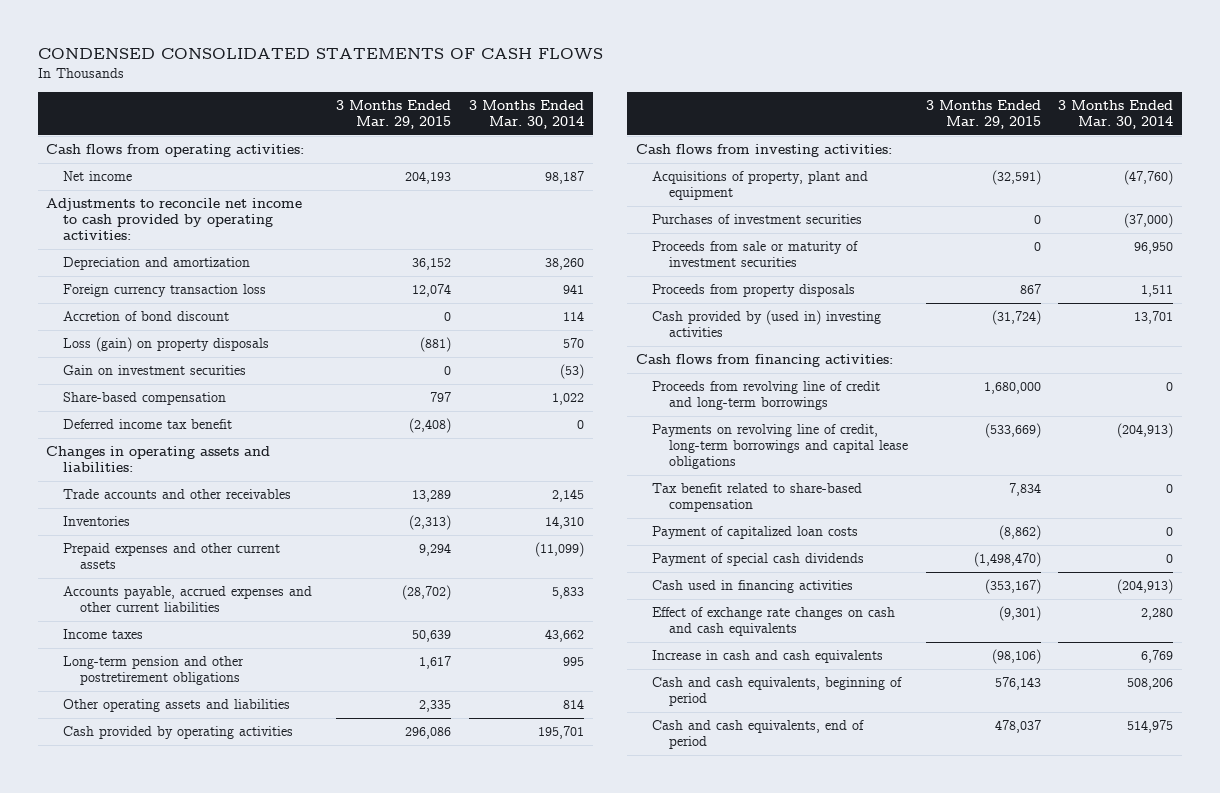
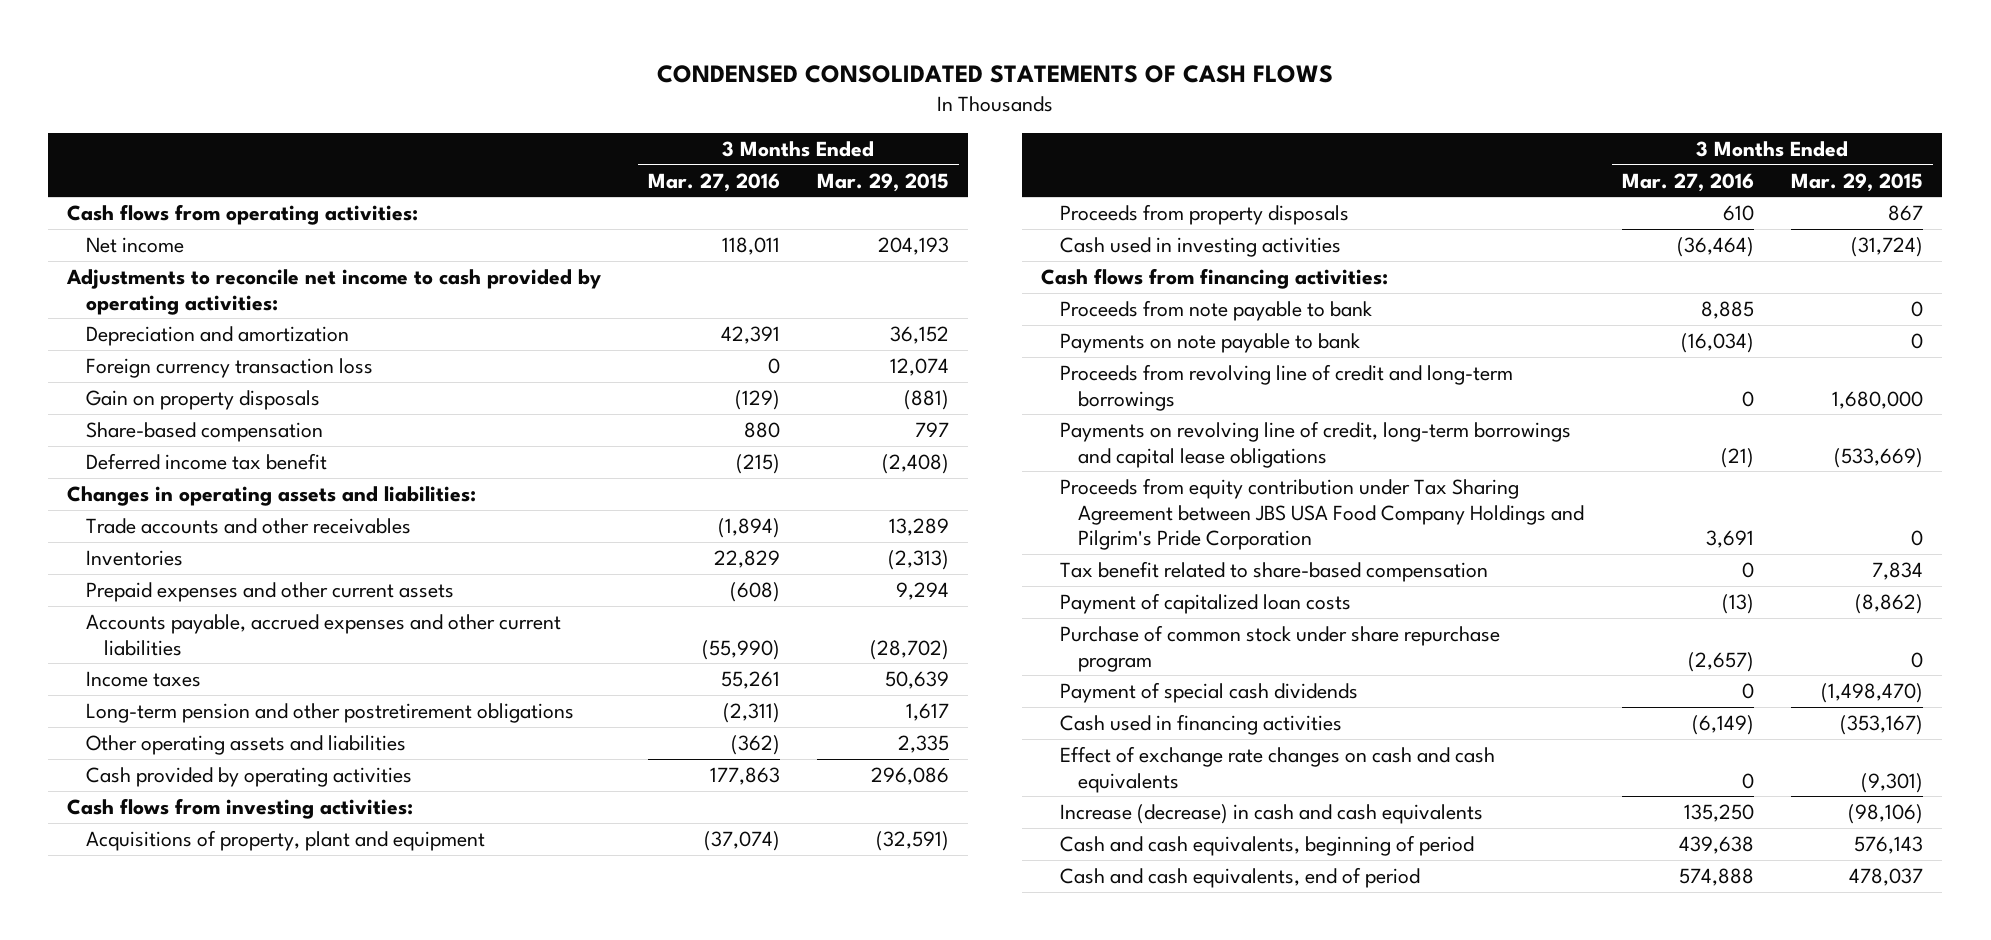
- | 3 Months Ended Mar. 29, 2015 | 3 Months Ended Mar. 30, 2014
+ | 3 Months Ended Mar. 27, 2016 | 3 Months Ended Mar. 29, 2015
- Accretion of bond discount | 0 | 114
- Loss (gain) on property disposals | (881) | 570
- Gain on investment securities | 0 | (53)
+ Gain on property disposals | (129) | (881)
- Purchases of investment securities | 0 | (37,000)
- Proceeds from sale or maturity of investment securities | 0 | 96,950
- Cash provided by (used in) investing activities | (31,724) | 13,701
+ Cash used in investing activities | (36,464) | (31,724)
+ Proceeds from note payable to bank | 8,885 | 0
+ Payments on note payable to bank | (16,034) | 0
+ Proceeds from equity contribution under Tax Sharing Agreement between JBS USA Food Company Holdings and Pilgrim's Pride Corporation | 3,691 | 0
+ Purchase of common stock under share repurchase program | (2,657) | 0
- Increase in cash and cash equivalents | (98,106) | 6,769
+ Increase (decrease) in cash and cash equivalents | 135,250 | (98,106)

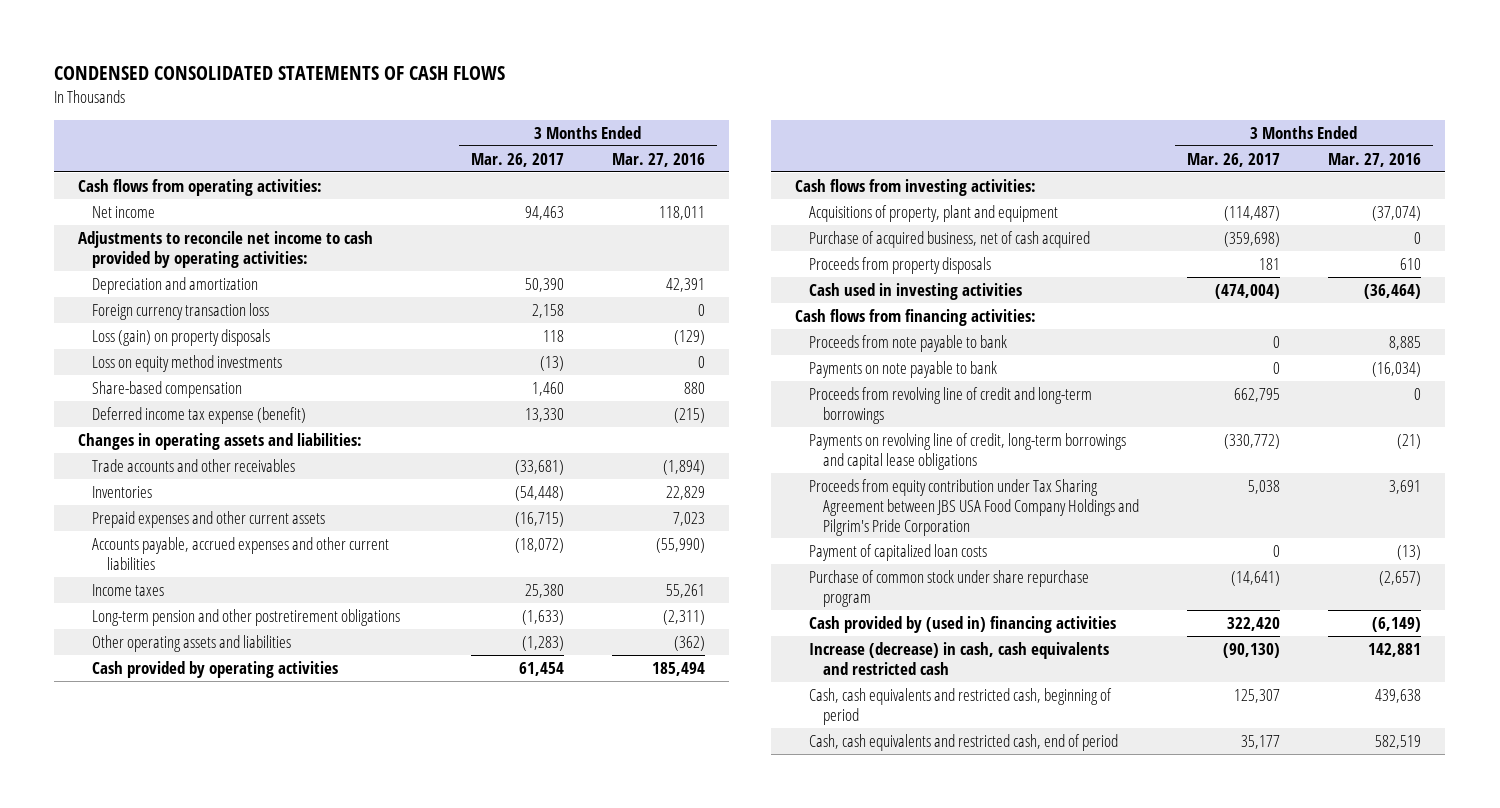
- | 3 Months Ended Mar. 27, 2016 | 3 Months Ended Mar. 29, 2015
+ | 3 Months Ended Mar. 26, 2017 | 3 Months Ended Mar. 27, 2016
- Gain on property disposals | (129) | (881)
+ Loss (gain) on property disposals | 118 | (129)
+ Loss on equity method investments | (13) | 0
- Deferred income tax benefit | (215) | (2,408)
+ Deferred income tax expense (benefit) | 13,330 | (215)
- Prepaid expenses and other current assets | (608) | 9,294
+ Prepaid expenses and other current assets | (16,715) | 7,023
- Cash provided by operating activities | 177,863 | 296,086
+ Cash provided by operating activities | 61,454 | 185,494
+ Purchase of acquired business, net of cash acquired | (359,698) | 0
- Tax benefit related to share-based compensation | 0 | 7,834
- Payment of special cash dividends | 0 | (1,498,470)
- Cash used in financing activities | (6,149) | (353,167)
- Effect of exchange rate changes on cash and cash equivalents | 0 | (9,301)
- Increase (decrease) in cash and cash equivalents | 135,250 | (98,106)
- Cash and cash equivalents, beginning of period | 439,638 | 576,143
- Cash and cash equivalents, end of period | 574,888 | 478,037
+ Cash provided by (used in) financing activities | 322,420 | (6,149)
+ Increase (decrease) in cash, cash equivalents and restricted cash | (90,130) | 142,881
+ Cash, cash equivalents and restricted cash, beginning of period | 125,307 | 439,638
+ Cash, cash equivalents and restricted cash, end of period | 35,177 | 582,519

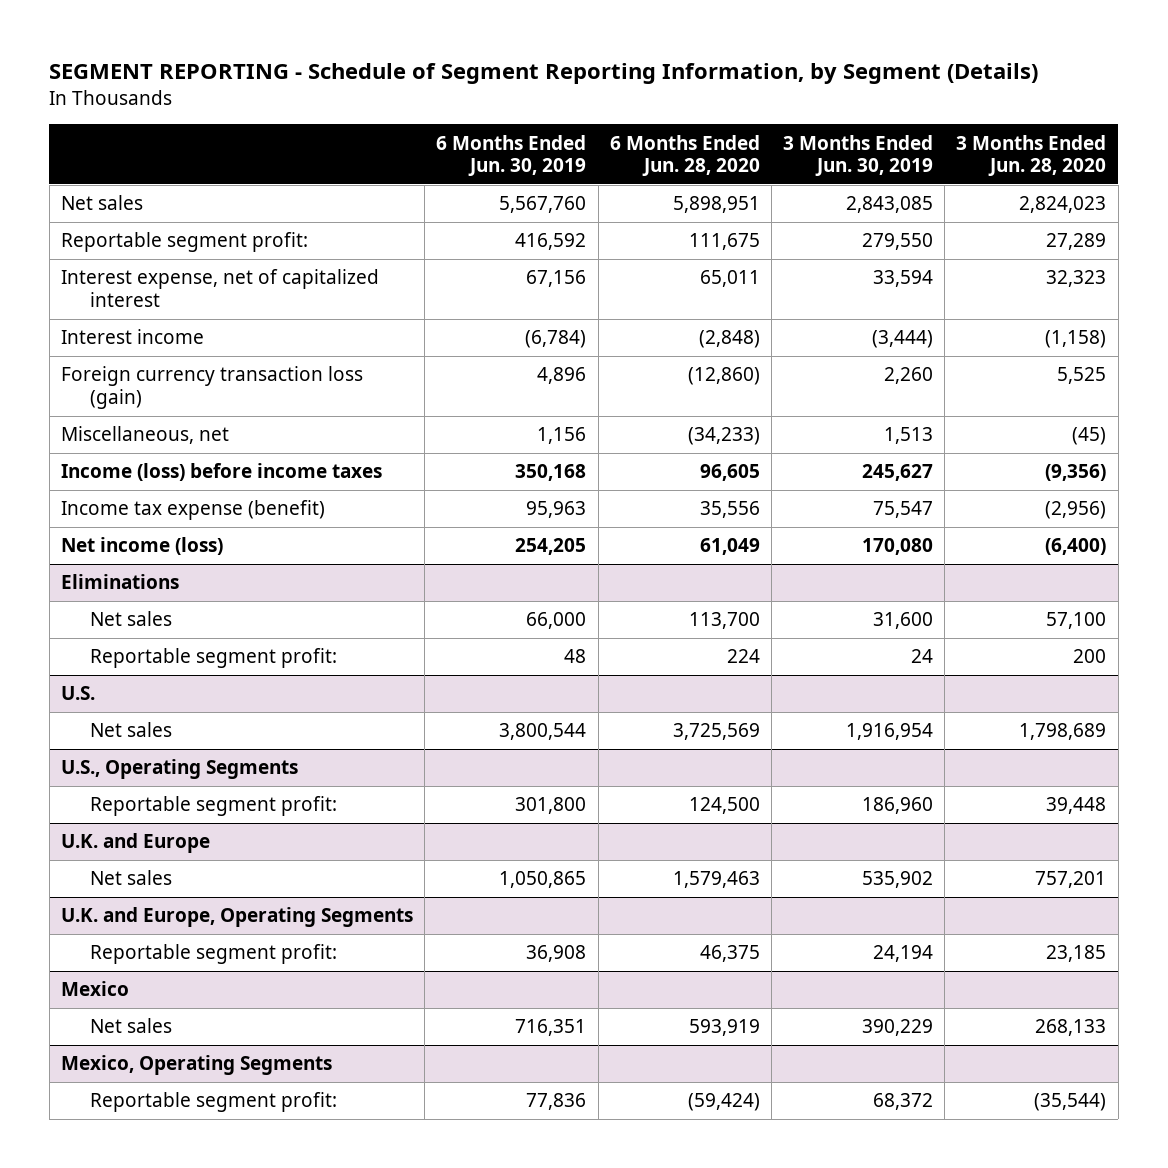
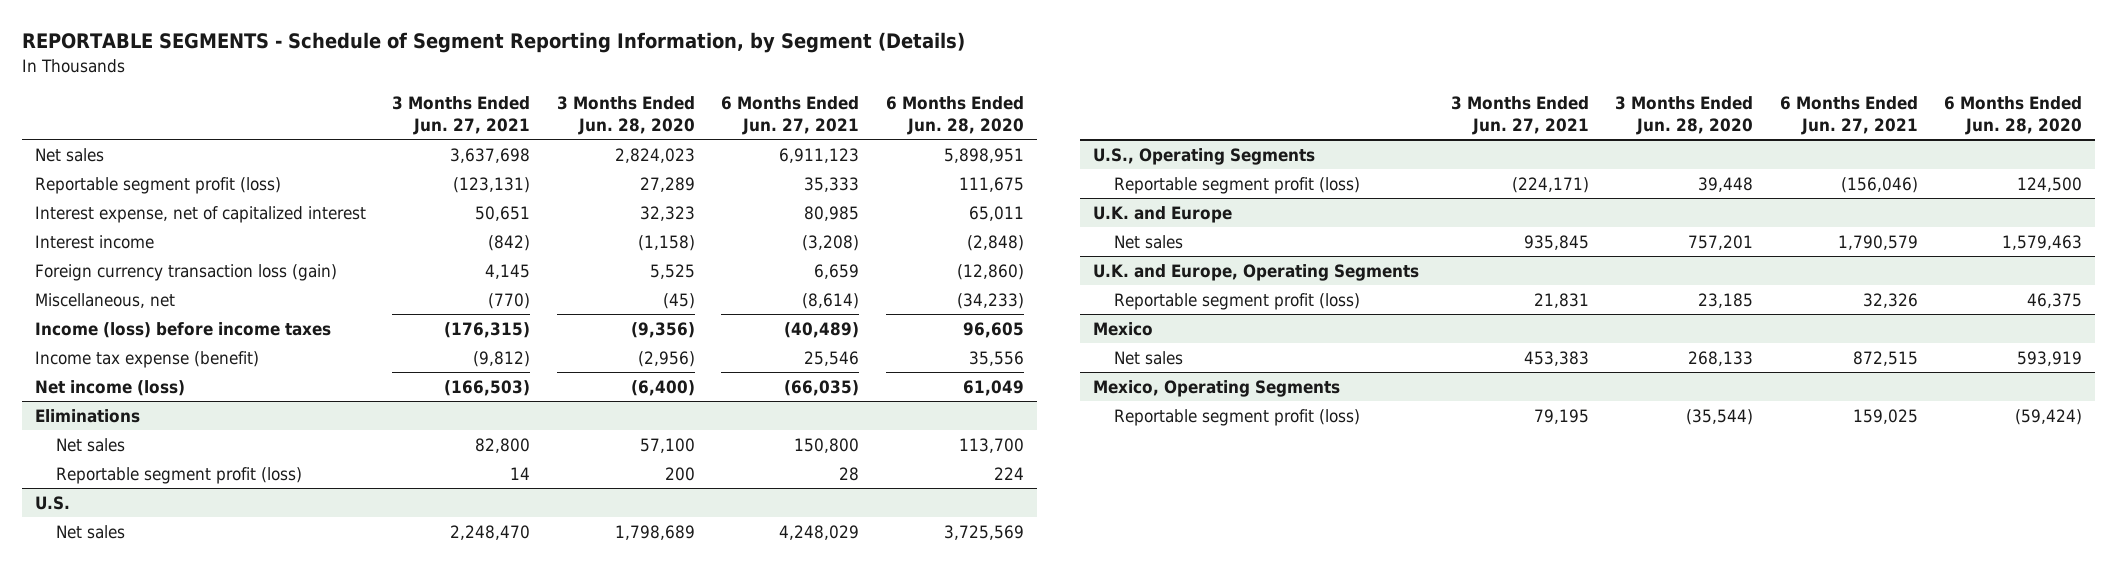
- SEGMENT REPORTING - Schedule of Segment Reporting Information, by Segment (Details)
+ REPORTABLE SEGMENTS - Schedule of Segment Reporting Information, by Segment (Details)
- | 6 Months Ended Jun. 30, 2019 | 6 Months Ended Jun. 28, 2020 | 3 Months Ended Jun. 30, 2019 | 3 Months Ended Jun. 28, 2020
+ | 3 Months Ended Jun. 27, 2021 | 3 Months Ended Jun. 28, 2020 | 6 Months Ended Jun. 27, 2021 | 6 Months Ended Jun. 28, 2020
- Reportable segment profit: | 416,592 | 111,675 | 279,550 | 27,289
+ Reportable segment profit (loss) | (123,131) | 27,289 | 35,333 | 111,675
@ Eliminations
- Reportable segment profit: | 48 | 224 | 24 | 200
+ Reportable segment profit (loss) | 14 | 200 | 28 | 224
@ U.S., Operating Segments
- Reportable segment profit: | 301,800 | 124,500 | 186,960 | 39,448
+ Reportable segment profit (loss) | (224,171) | 39,448 | (156,046) | 124,500
@ U.K. and Europe, Operating Segments
- Reportable segment profit: | 36,908 | 46,375 | 24,194 | 23,185
+ Reportable segment profit (loss) | 21,831 | 23,185 | 32,326 | 46,375
@ Mexico, Operating Segments
- Reportable segment profit: | 77,836 | (59,424) | 68,372 | (35,544)
+ Reportable segment profit (loss) | 79,195 | (35,544) | 159,025 | (59,424)

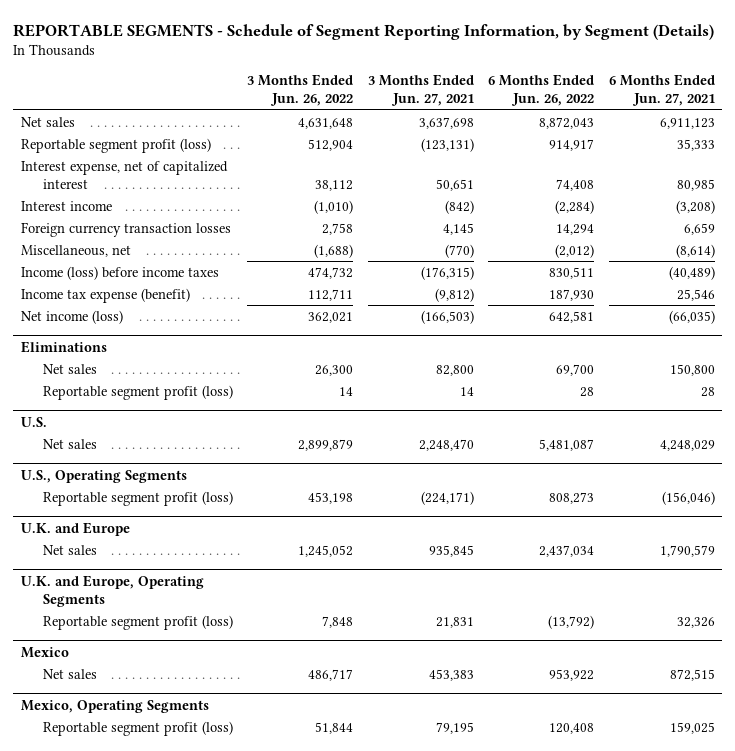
- | 3 Months Ended Jun. 27, 2021 | 3 Months Ended Jun. 28, 2020 | 6 Months Ended Jun. 27, 2021 | 6 Months Ended Jun. 28, 2020
+ | 3 Months Ended Jun. 26, 2022 | 3 Months Ended Jun. 27, 2021 | 6 Months Ended Jun. 26, 2022 | 6 Months Ended Jun. 27, 2021
- Foreign currency transaction loss (gain) | 4,145 | 5,525 | 6,659 | (12,860)
+ Foreign currency transaction losses | 2,758 | 4,145 | 14,294 | 6,659

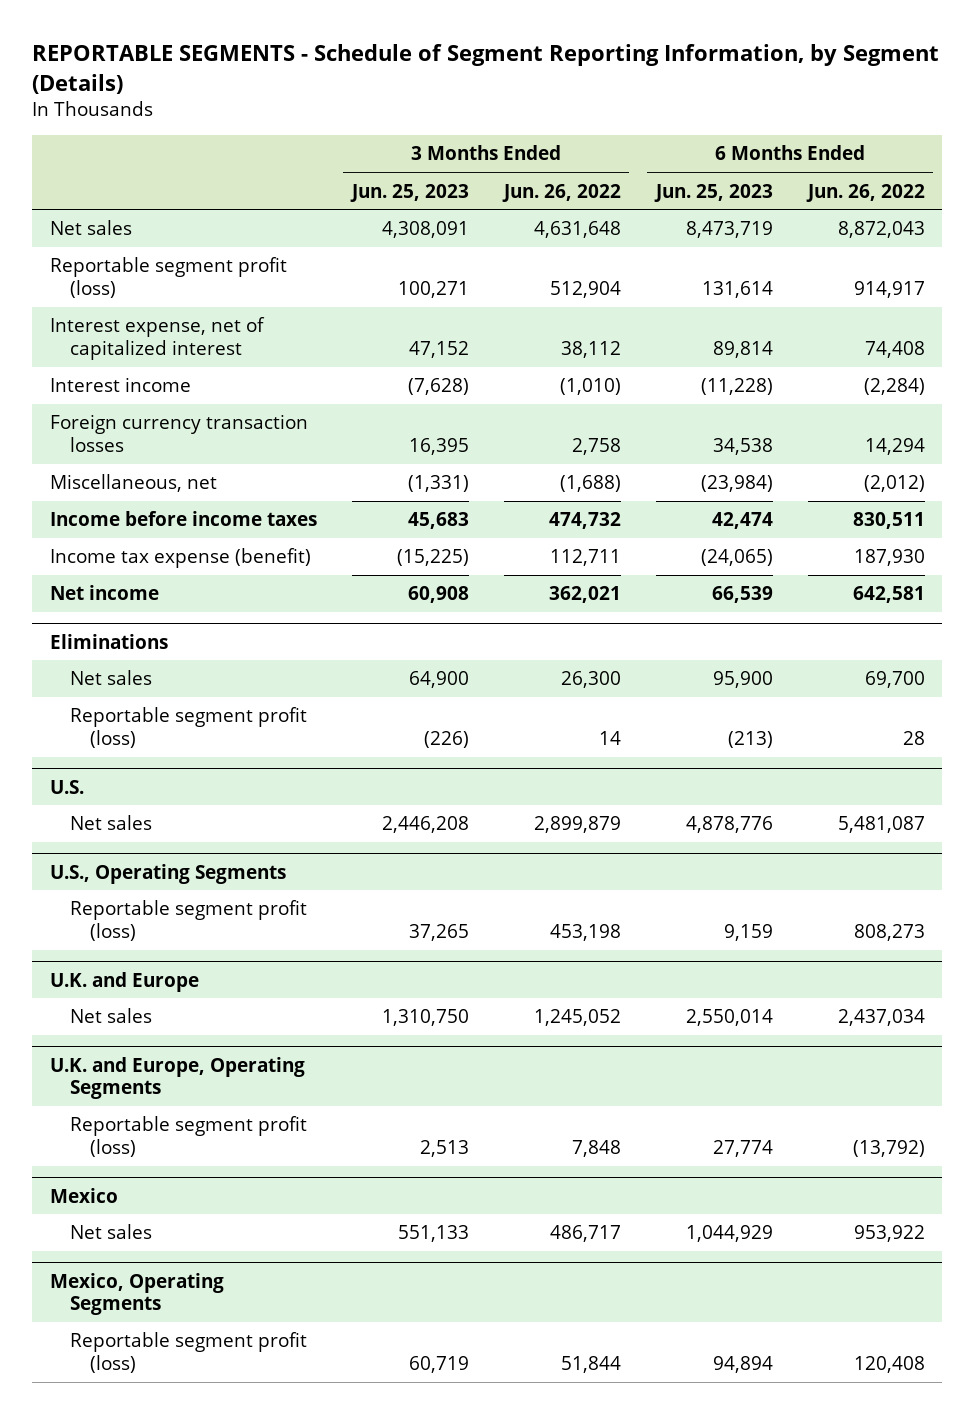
- | 3 Months Ended Jun. 26, 2022 | 3 Months Ended Jun. 27, 2021 | 6 Months Ended Jun. 26, 2022 | 6 Months Ended Jun. 27, 2021
+ | 3 Months Ended Jun. 25, 2023 | 3 Months Ended Jun. 26, 2022 | 6 Months Ended Jun. 25, 2023 | 6 Months Ended Jun. 26, 2022
- Income (loss) before income taxes | 474,732 | (176,315) | 830,511 | (40,489)
+ Income before income taxes | 45,683 | 474,732 | 42,474 | 830,511
- Net income (loss) | 362,021 | (166,503) | 642,581 | (66,035)
+ Net income | 60,908 | 362,021 | 66,539 | 642,581

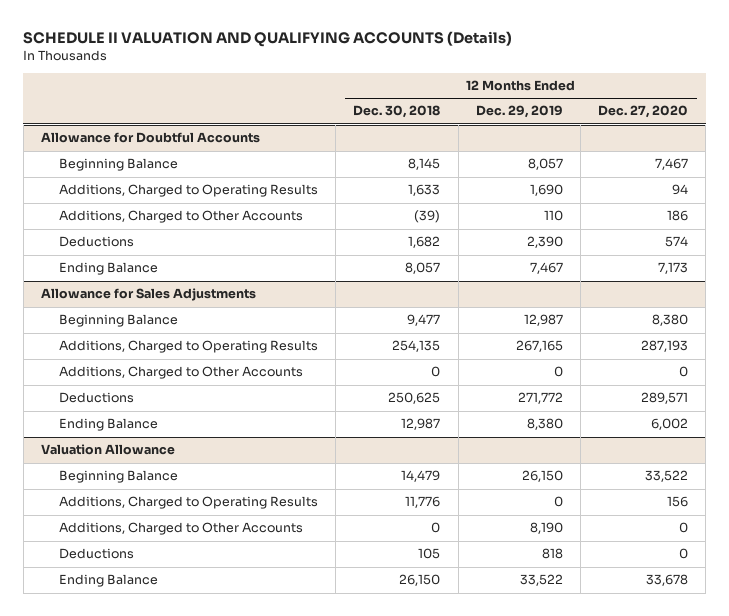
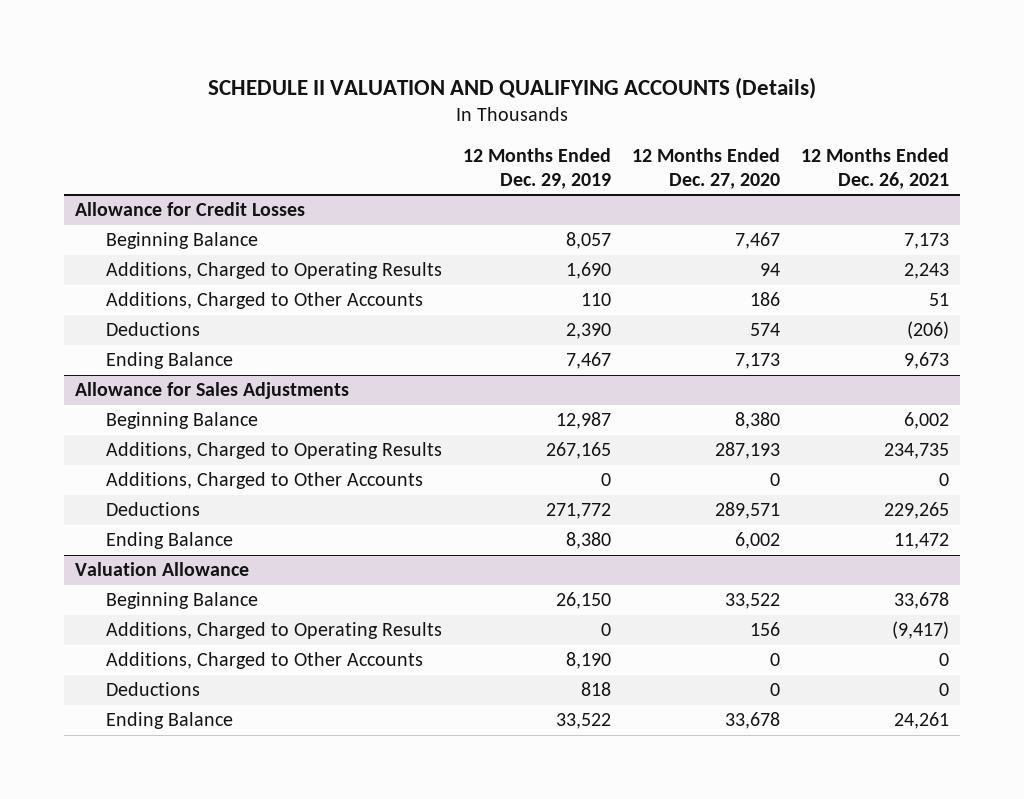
- | 12 Months Ended Dec. 30, 2018 | 12 Months Ended Dec. 29, 2019 | 12 Months Ended Dec. 27, 2020
+ | 12 Months Ended Dec. 29, 2019 | 12 Months Ended Dec. 27, 2020 | 12 Months Ended Dec. 26, 2021
- Allowance for Doubtful Accounts
+ Allowance for Credit Losses

